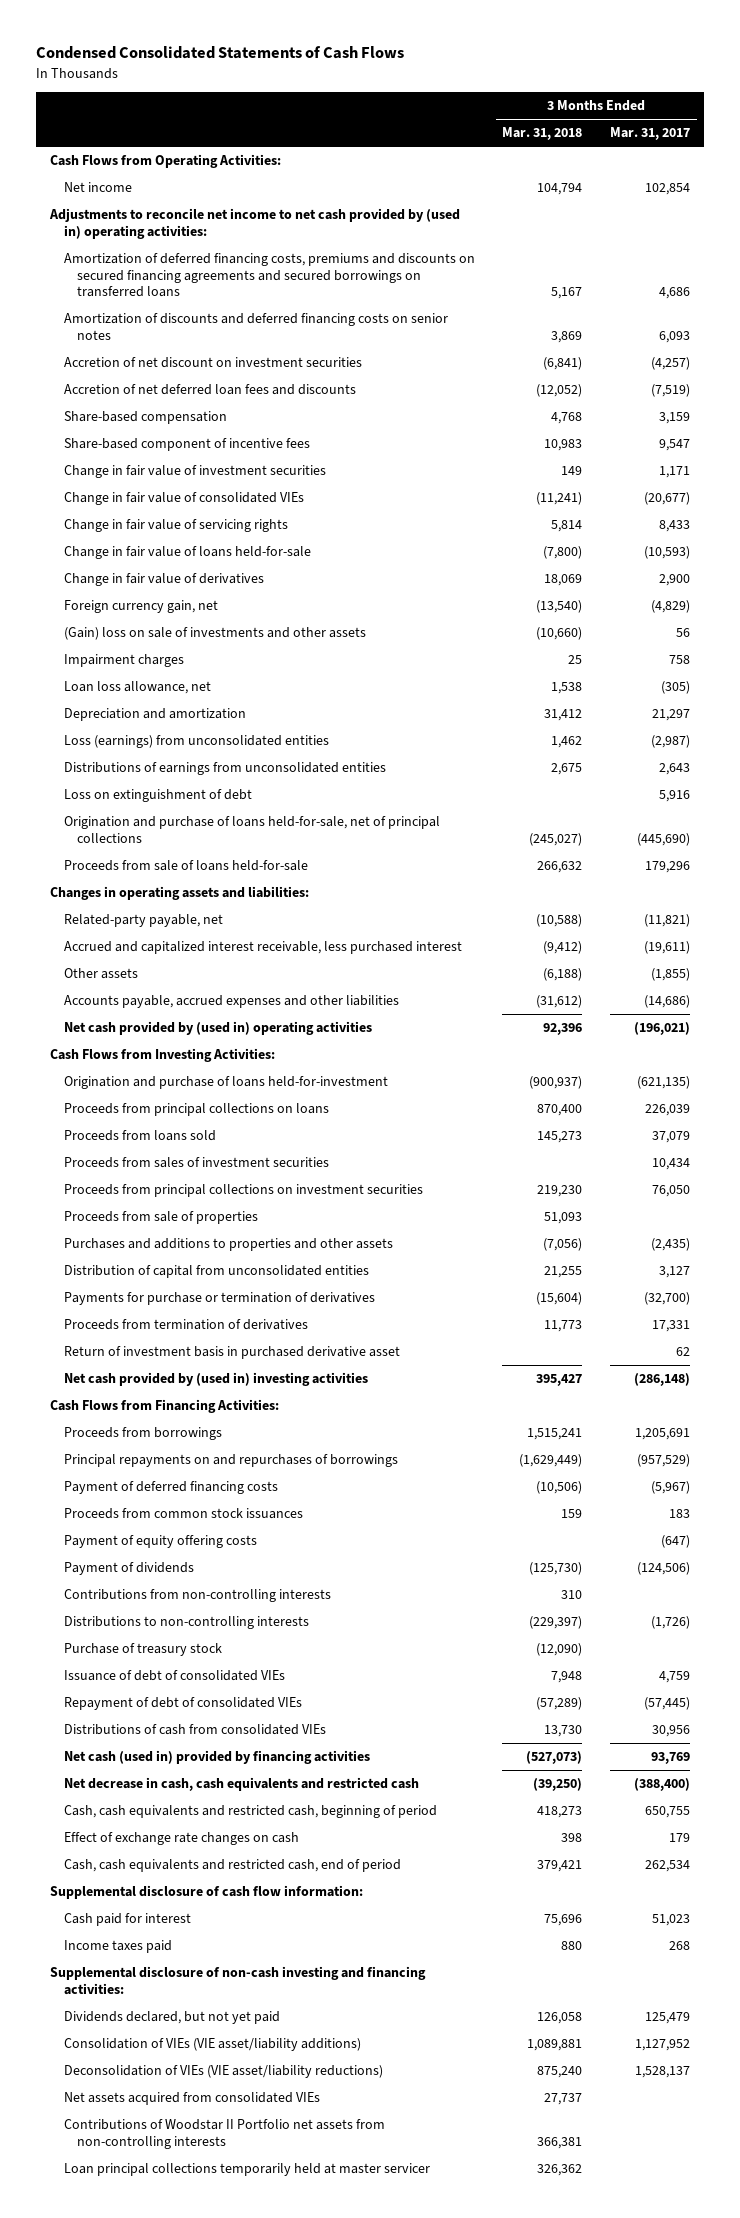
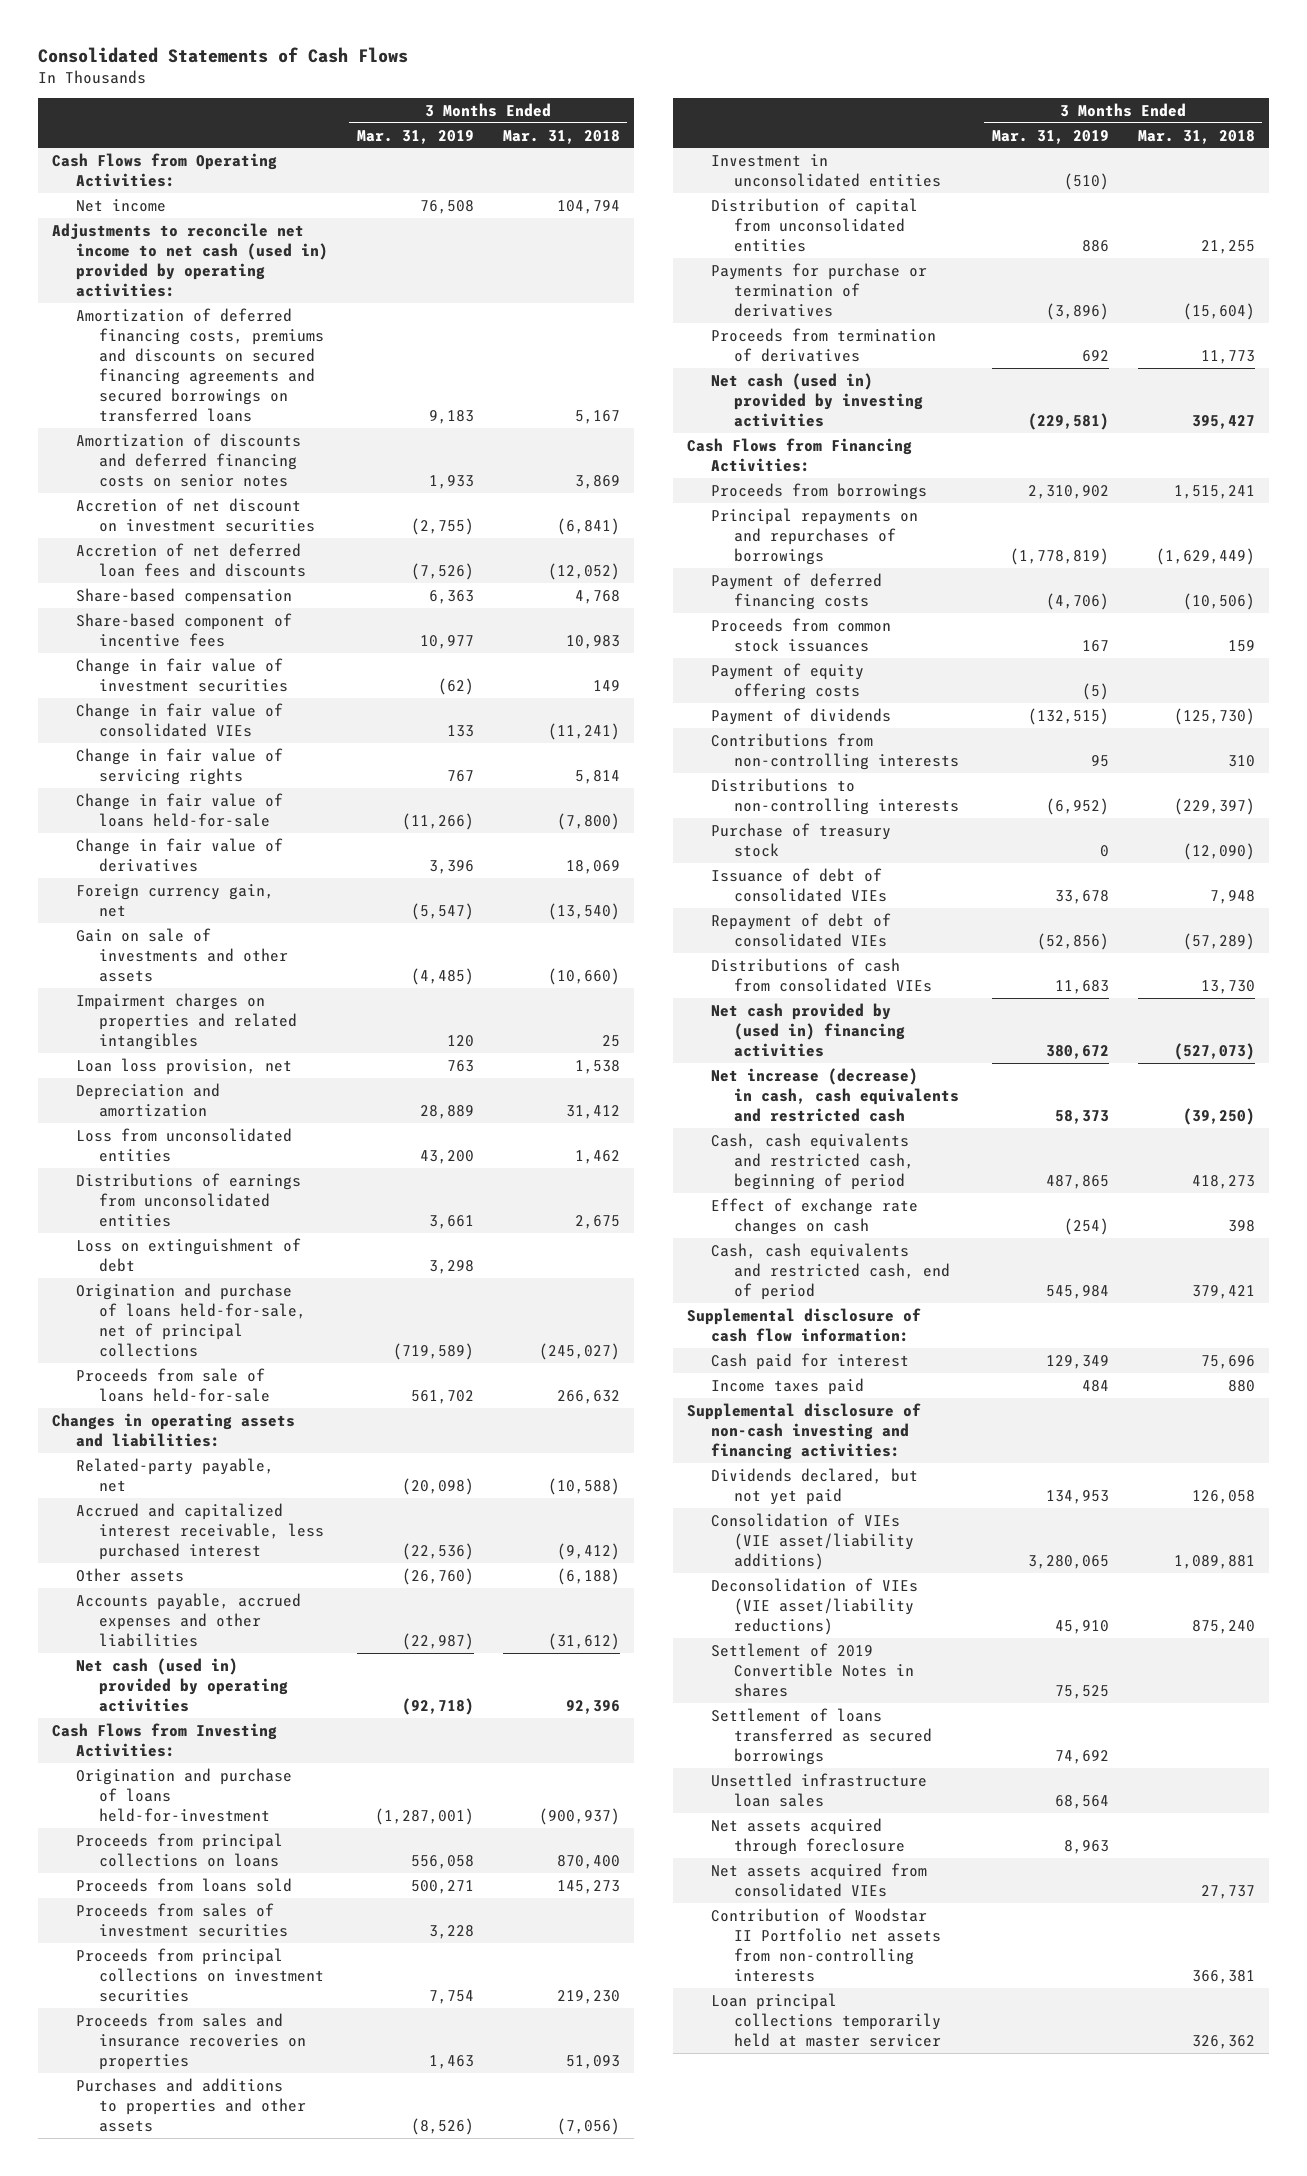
- Condensed Consolidated Statements of Cash Flows
+ Consolidated Statements of Cash Flows
- | 3 Months Ended Mar. 31, 2018 | 3 Months Ended Mar. 31, 2017
+ | 3 Months Ended Mar. 31, 2019 | 3 Months Ended Mar. 31, 2018
- Adjustments to reconcile net income to net cash provided by (used in) operating activities:
+ Adjustments to reconcile net income to net cash (used in) provided by operating activities:
- (Gain) loss on sale of investments and other assets | (10,660) | 56
- Impairment charges | 25 | 758
- Loan loss allowance, net | 1,538 | (305)
+ Gain on sale of investments and other assets | (4,485) | (10,660)
+ Impairment charges on properties and related intangibles | 120 | 25
+ Loan loss provision, net | 763 | 1,538
- Loss (earnings) from unconsolidated entities | 1,462 | (2,987)
+ Loss from unconsolidated entities | 43,200 | 1,462
- Net cash provided by (used in) operating activities | 92,396 | (196,021)
+ Net cash (used in) provided by operating activities | (92,718) | 92,396
- Proceeds from sale of properties | 51,093 |
+ Proceeds from sales and insurance recoveries on properties | 1,463 | 51,093
+ Investment in unconsolidated entities | (510) |
- Return of investment basis in purchased derivative asset | | 62
- Net cash provided by (used in) investing activities | 395,427 | (286,148)
+ Net cash (used in) provided by investing activities | (229,581) | 395,427
- Net cash (used in) provided by financing activities | (527,073) | 93,769
- Net decrease in cash, cash equivalents and restricted cash | (39,250) | (388,400)
+ Net cash provided by (used in) financing activities | 380,672 | (527,073)
+ Net increase (decrease) in cash, cash equivalents and restricted cash | 58,373 | (39,250)
+ Settlement of 2019 Convertible Notes in shares | 75,525 |
+ Settlement of loans transferred as secured borrowings | 74,692 |
+ Unsettled infrastructure loan sales | 68,564 |
+ Net assets acquired through foreclosure | 8,963 |
- Contributions of Woodstar II Portfolio net assets from non-controlling interests | 366,381 |
+ Contribution of Woodstar II Portfolio net assets from non-controlling interests | | 366,381

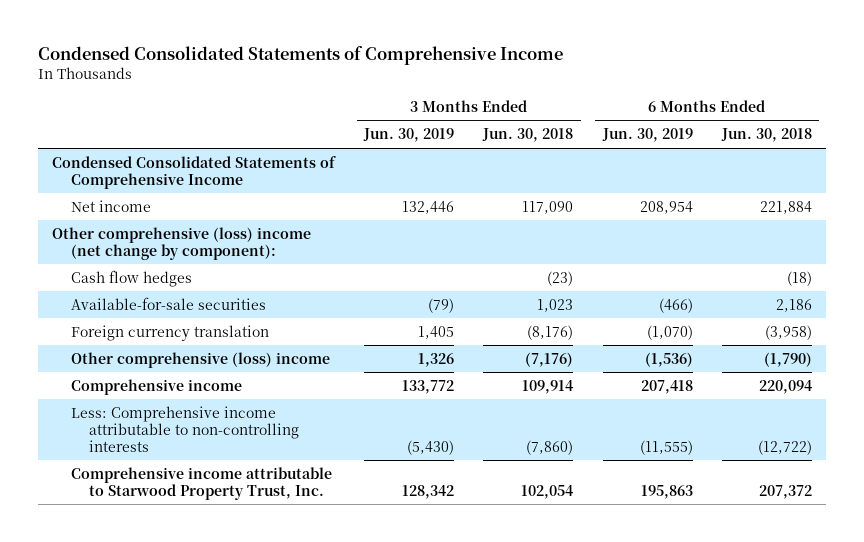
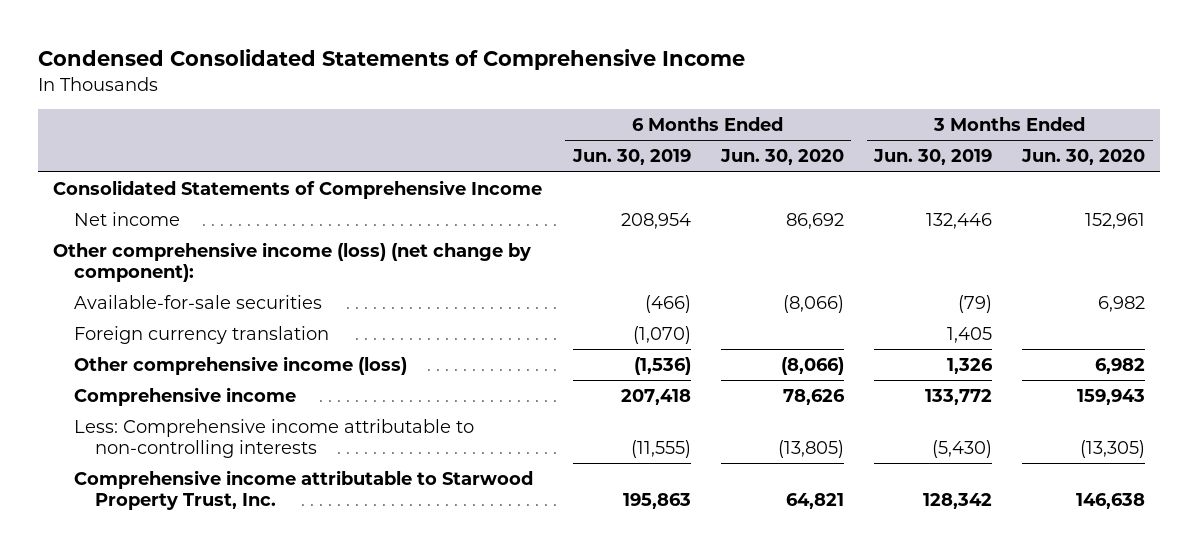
- | 3 Months Ended Jun. 30, 2019 | 3 Months Ended Jun. 30, 2018 | 6 Months Ended Jun. 30, 2019 | 6 Months Ended Jun. 30, 2018
+ | 6 Months Ended Jun. 30, 2019 | 6 Months Ended Jun. 30, 2020 | 3 Months Ended Jun. 30, 2019 | 3 Months Ended Jun. 30, 2020
- Condensed Consolidated Statements of Comprehensive Income
+ Consolidated Statements of Comprehensive Income
- Other comprehensive (loss) income (net change by component):
- Cash flow hedges | | (23) | | (18)
+ Other comprehensive income (loss) (net change by component):
- Other comprehensive (loss) income | 1,326 | (7,176) | (1,536) | (1,790)
+ Other comprehensive income (loss) | (1,536) | (8,066) | 1,326 | 6,982

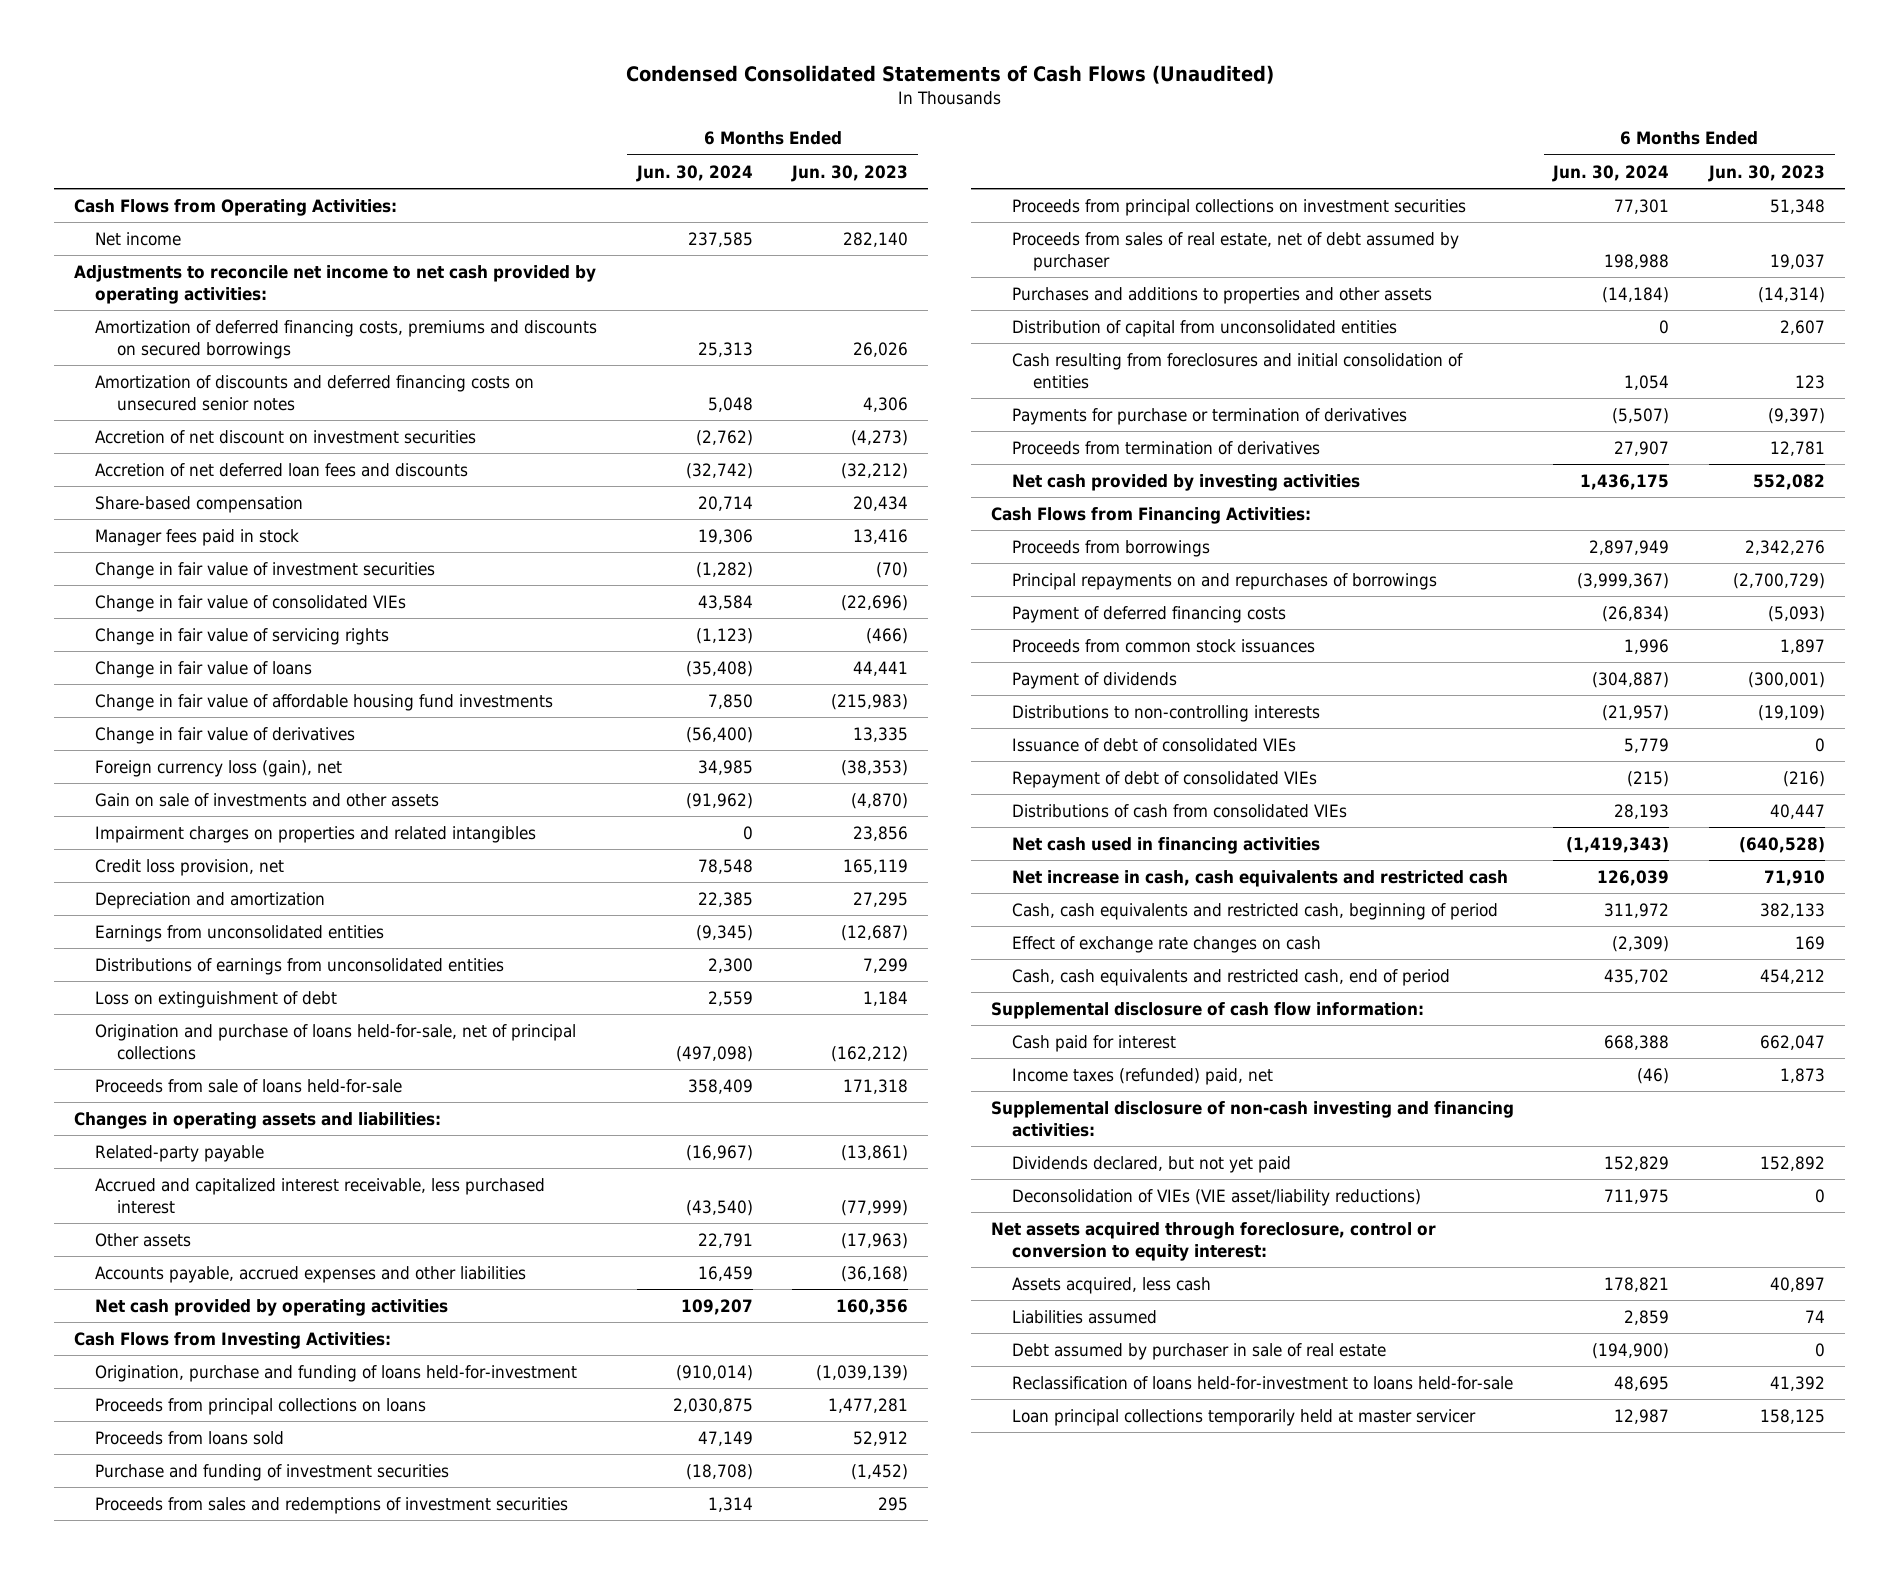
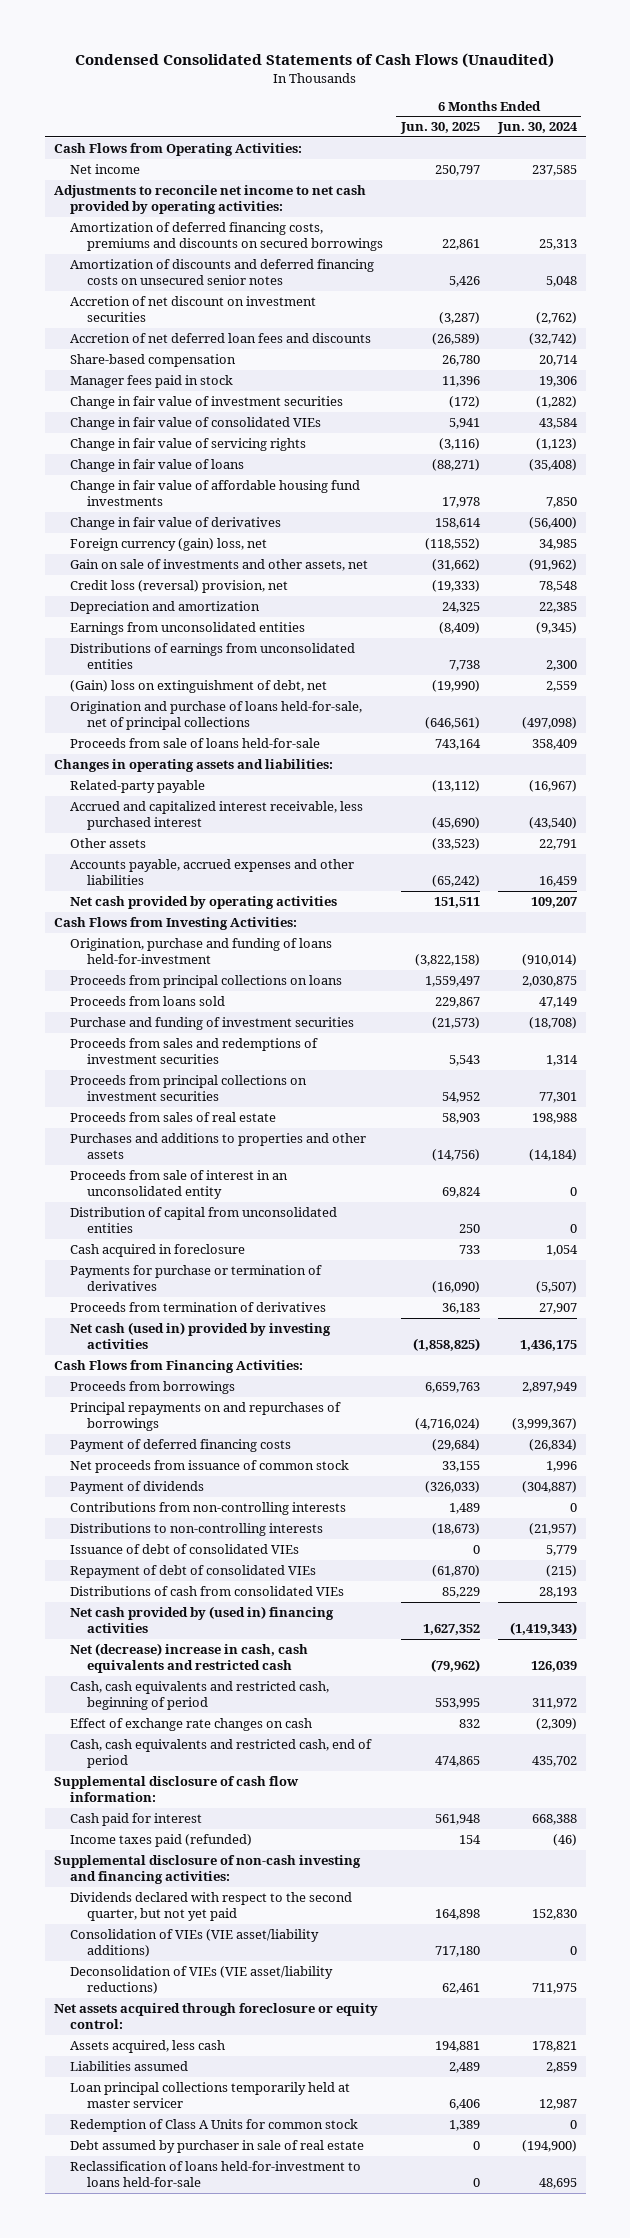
- | 6 Months Ended Jun. 30, 2024 | 6 Months Ended Jun. 30, 2023
+ | 6 Months Ended Jun. 30, 2025 | 6 Months Ended Jun. 30, 2024
- Foreign currency loss (gain), net | 34,985 | (38,353)
- Gain on sale of investments and other assets | (91,962) | (4,870)
- Impairment charges on properties and related intangibles | 0 | 23,856
- Credit loss provision, net | 78,548 | 165,119
+ Foreign currency (gain) loss, net | (118,552) | 34,985
+ Gain on sale of investments and other assets, net | (31,662) | (91,962)
+ Credit loss (reversal) provision, net | (19,333) | 78,548
- Loss on extinguishment of debt | 2,559 | 1,184
+ (Gain) loss on extinguishment of debt, net | (19,990) | 2,559
- Proceeds from sales of real estate, net of debt assumed by purchaser | 198,988 | 19,037
+ Proceeds from sales of real estate | 58,903 | 198,988
+ Proceeds from sale of interest in an unconsolidated entity | 69,824 | 0
- Cash resulting from foreclosures and initial consolidation of entities | 1,054 | 123
+ Cash acquired in foreclosure | 733 | 1,054
- Net cash provided by investing activities | 1,436,175 | 552,082
+ Net cash (used in) provided by investing activities | (1,858,825) | 1,436,175
- Proceeds from common stock issuances | 1,996 | 1,897
+ Net proceeds from issuance of common stock | 33,155 | 1,996
+ Contributions from non-controlling interests | 1,489 | 0
- Net cash used in financing activities | (1,419,343) | (640,528)
- Net increase in cash, cash equivalents and restricted cash | 126,039 | 71,910
+ Net cash provided by (used in) financing activities | 1,627,352 | (1,419,343)
+ Net (decrease) increase in cash, cash equivalents and restricted cash | (79,962) | 126,039
- Income taxes (refunded) paid, net | (46) | 1,873
+ Income taxes paid (refunded) | 154 | (46)
- Dividends declared, but not yet paid | 152,829 | 152,892
+ Dividends declared with respect to the second quarter, but not yet paid | 164,898 | 152,830
+ Consolidation of VIEs (VIE asset/liability additions) | 717,180 | 0
- Net assets acquired through foreclosure, control or conversion to equity interest:
+ Net assets acquired through foreclosure or equity control:
moved up: Loan principal collections temporarily held at master servicer | 6,406 | 12,987
+ Redemption of Class A Units for common stock | 1,389 | 0

